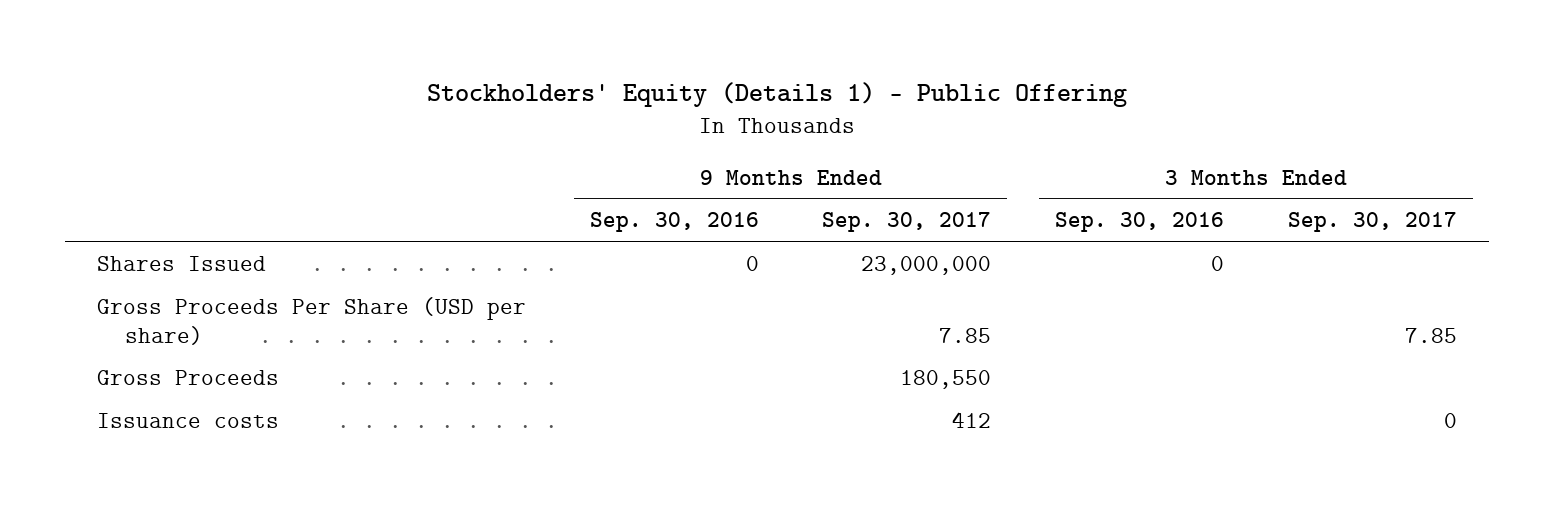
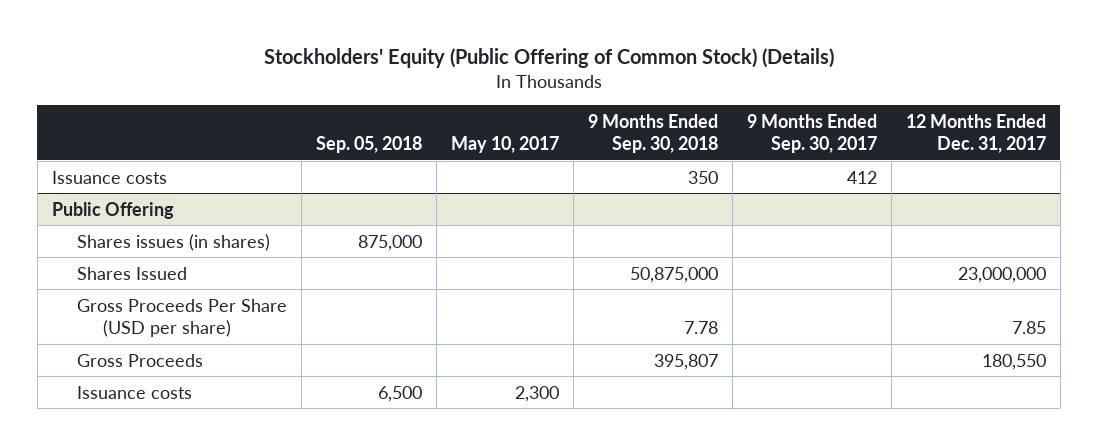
- Stockholders' Equity (Details 1) - Public Offering
+ Stockholders' Equity (Public Offering of Common Stock) (Details)
- | 9 Months Ended Sep. 30, 2016 | 9 Months Ended Sep. 30, 2017 | 3 Months Ended Sep. 30, 2016 | 3 Months Ended Sep. 30, 2017
+ | Sep. 05, 2018 | May 10, 2017 | 9 Months Ended Sep. 30, 2018 | 9 Months Ended Sep. 30, 2017 | 12 Months Ended Dec. 31, 2017
- Shares Issued | 0 | 23,000,000 | 0 |
- Gross Proceeds Per Share (USD per share) | | 7.85 | | 7.85
- Gross Proceeds | | 180,550 | |
+ Public Offering
+ Shares issues (in shares) | 875,000 | | | |
+ Shares Issued | | | 50,875,000 | | 23,000,000
+ Gross Proceeds Per Share (USD per share) | | | 7.78 | | 7.85
+ Gross Proceeds | | | 395,807 | | 180,550
+ Issuance costs | 6,500 | 2,300 | | |

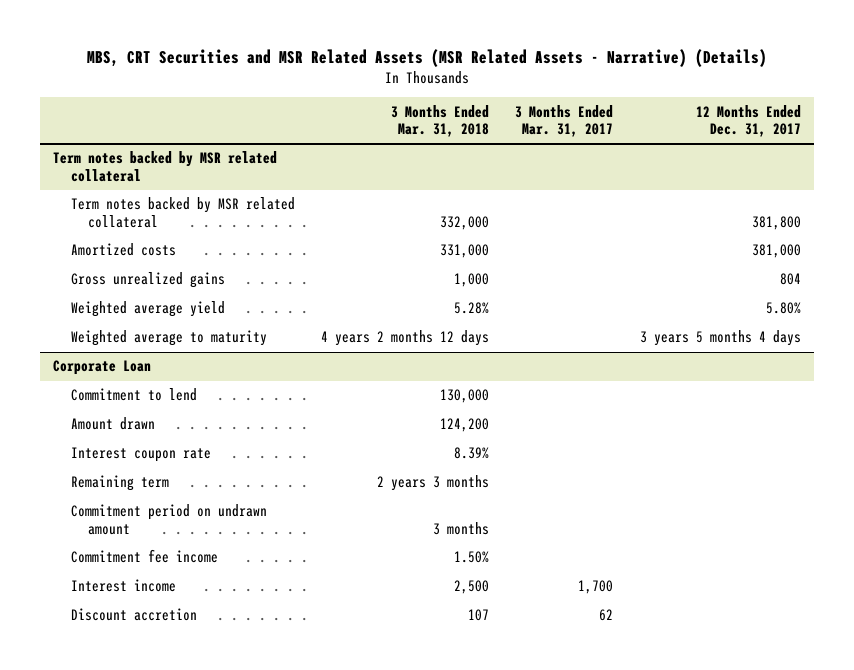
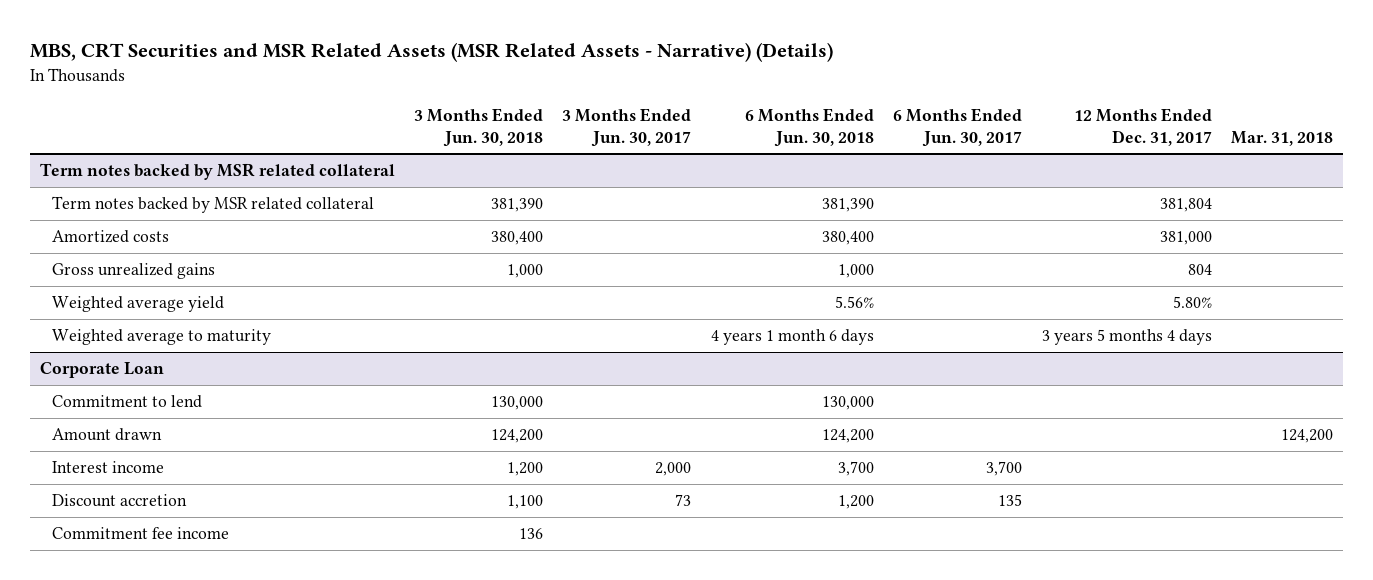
- | 3 Months Ended Mar. 31, 2018 | 3 Months Ended Mar. 31, 2017 | 12 Months Ended Dec. 31, 2017
+ | 3 Months Ended Jun. 30, 2018 | 3 Months Ended Jun. 30, 2017 | 6 Months Ended Jun. 30, 2018 | 6 Months Ended Jun. 30, 2017 | 12 Months Ended Dec. 31, 2017 | Mar. 31, 2018
@ Term notes backed by MSR related collateral
- Term notes backed by MSR related collateral | 332,000 | | 381,800
+ Term notes backed by MSR related collateral | 381,390 | | 381,390 | | 381,804 |
@ Corporate Loan
- Interest coupon rate | 8.39% | |
- Remaining term | 2 years 3 months | |
- Commitment period on undrawn amount | 3 months | |
moved down: Commitment fee income | 136 | | | | |

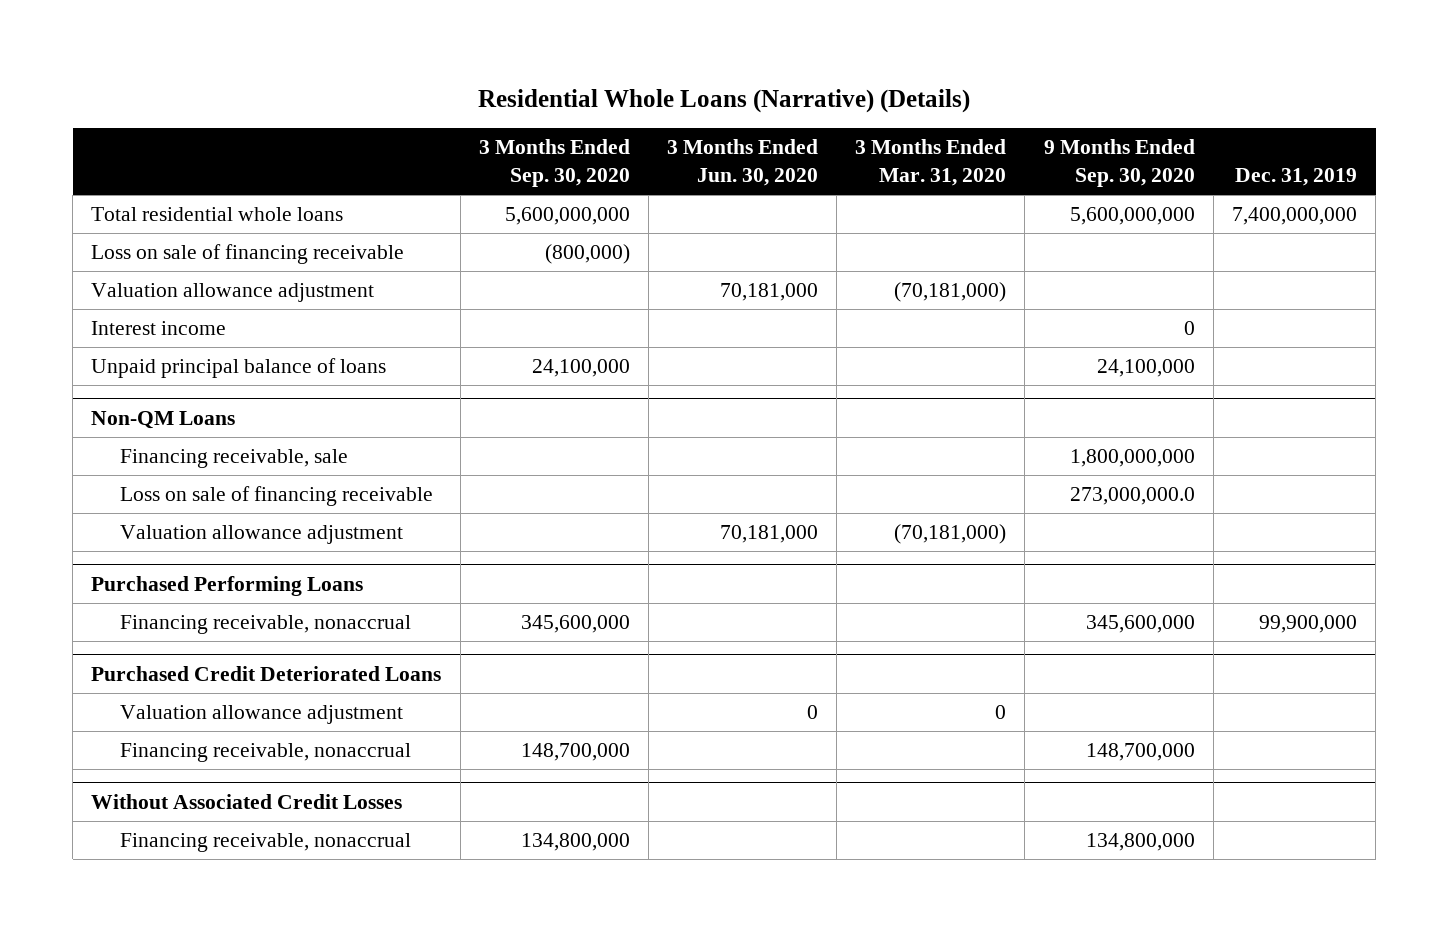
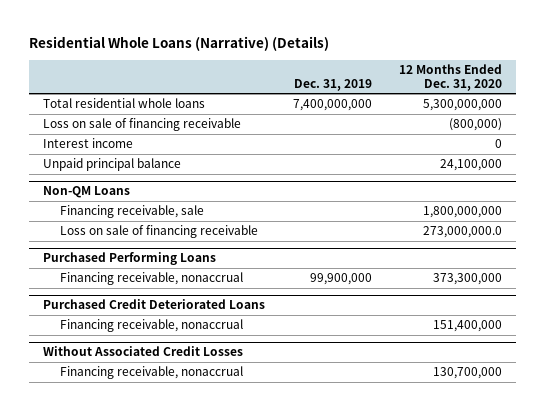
- | 3 Months Ended Sep. 30, 2020 | 3 Months Ended Jun. 30, 2020 | 3 Months Ended Mar. 31, 2020 | 9 Months Ended Sep. 30, 2020 | Dec. 31, 2019
+ | Dec. 31, 2019 | 12 Months Ended Dec. 31, 2020
- Valuation allowance adjustment | | 70,181,000 | (70,181,000) | |
- Unpaid principal balance of loans | 24,100,000 | | | 24,100,000 |
+ Unpaid principal balance | | 24,100,000
@ Non-QM Loans
- Valuation allowance adjustment | | 70,181,000 | (70,181,000) | |
@ Purchased Credit Deteriorated Loans
- Valuation allowance adjustment | | 0 | 0 | |

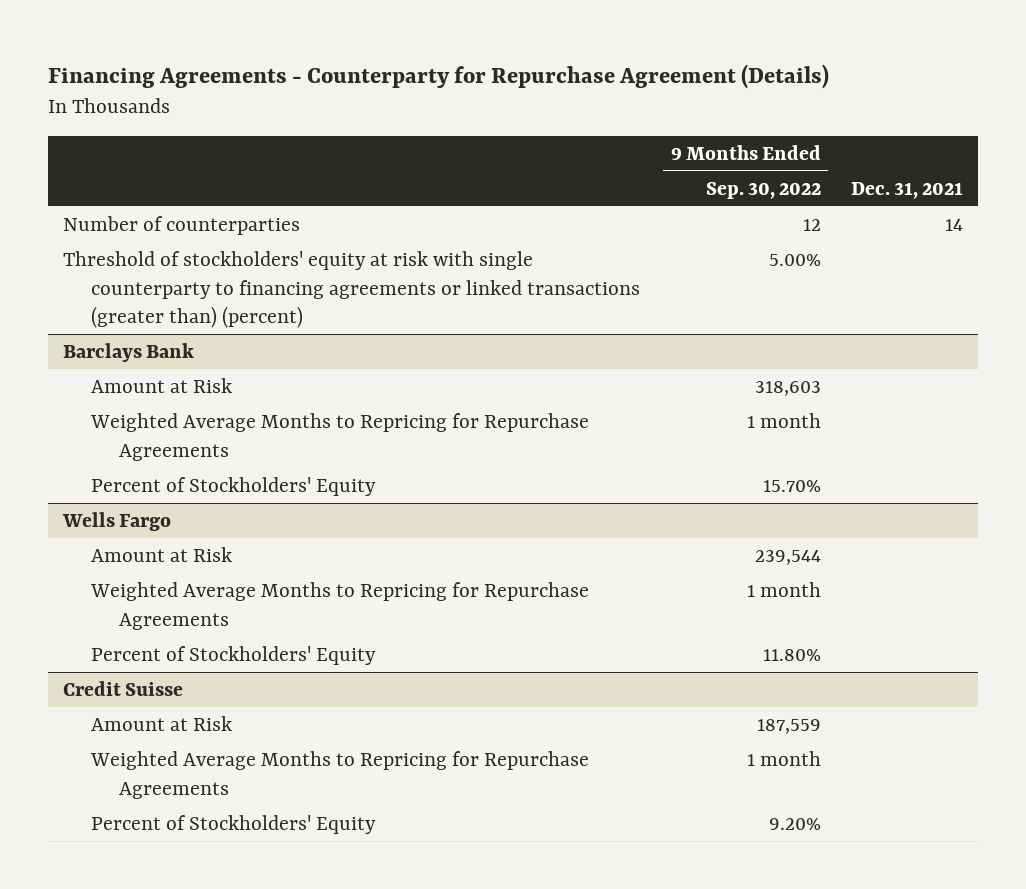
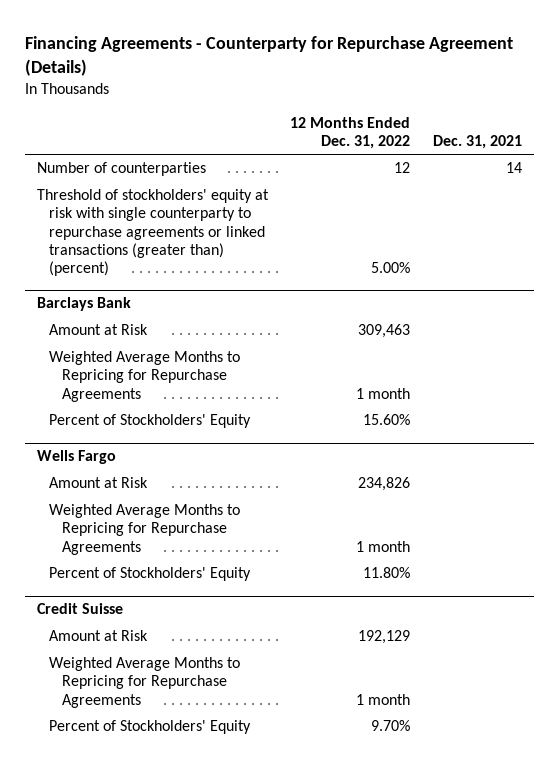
- | 9 Months Ended Sep. 30, 2022 | Dec. 31, 2021
+ | 12 Months Ended Dec. 31, 2022 | Dec. 31, 2021
- Threshold of stockholders' equity at risk with single counterparty to financing agreements or linked transactions (greater than) (percent) | 5.00% |
+ Threshold of stockholders' equity at risk with single counterparty to repurchase agreements or linked transactions (greater than) (percent) | 5.00% |

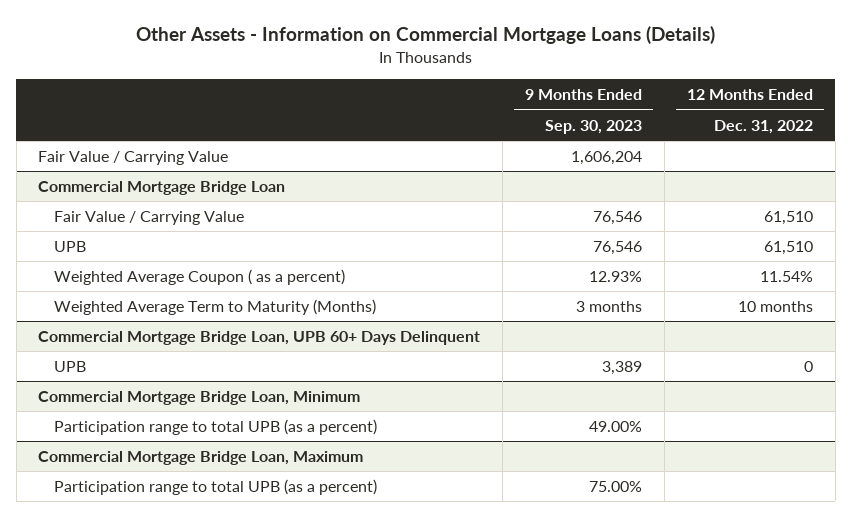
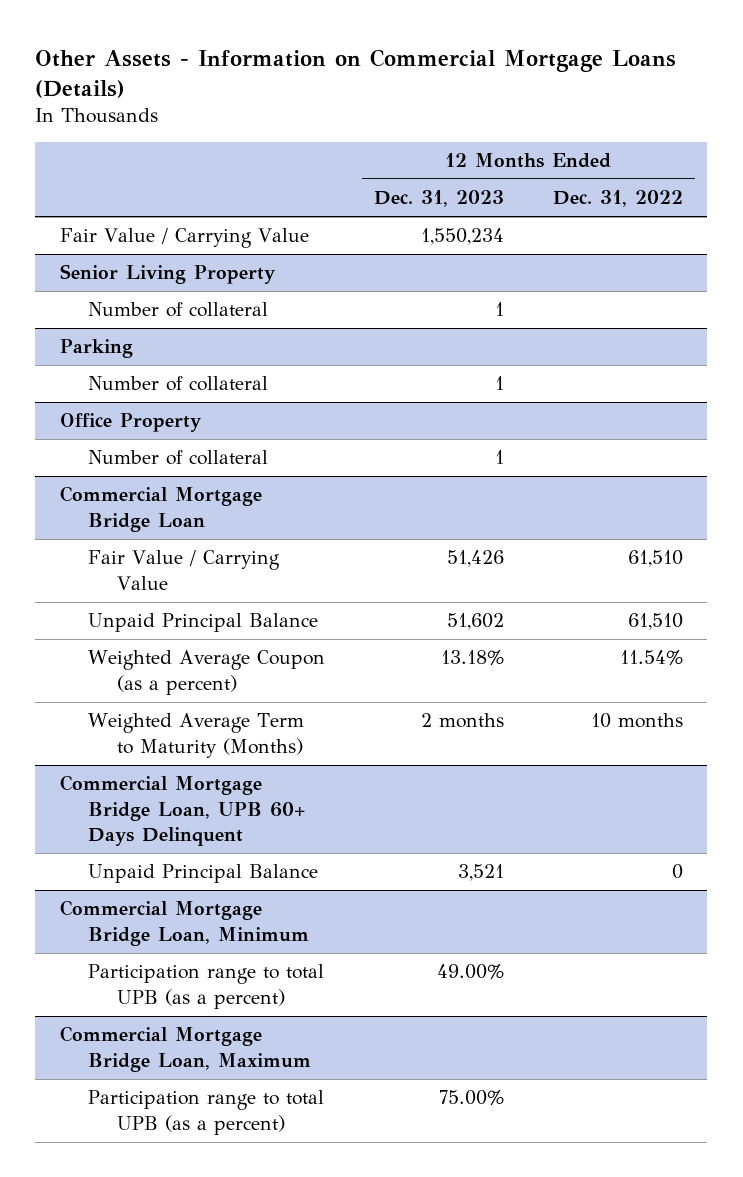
- | 9 Months Ended Sep. 30, 2023 | 12 Months Ended Dec. 31, 2022
+ | 12 Months Ended Dec. 31, 2023 | 12 Months Ended Dec. 31, 2022
+ Senior Living Property
+ Number of collateral | 1 |
+ Parking
+ Number of collateral | 1 |
+ Office Property
+ Number of collateral | 1 |
@ Commercial Mortgage Bridge Loan
- UPB | 76,546 | 61,510
- Weighted Average Coupon ( as a percent) | 12.93% | 11.54%
+ Unpaid Principal Balance | 51,602 | 61,510
+ Weighted Average Coupon (as a percent) | 13.18% | 11.54%
@ Commercial Mortgage Bridge Loan, UPB 60+ Days Delinquent
- UPB | 3,389 | 0
+ Unpaid Principal Balance | 3,521 | 0

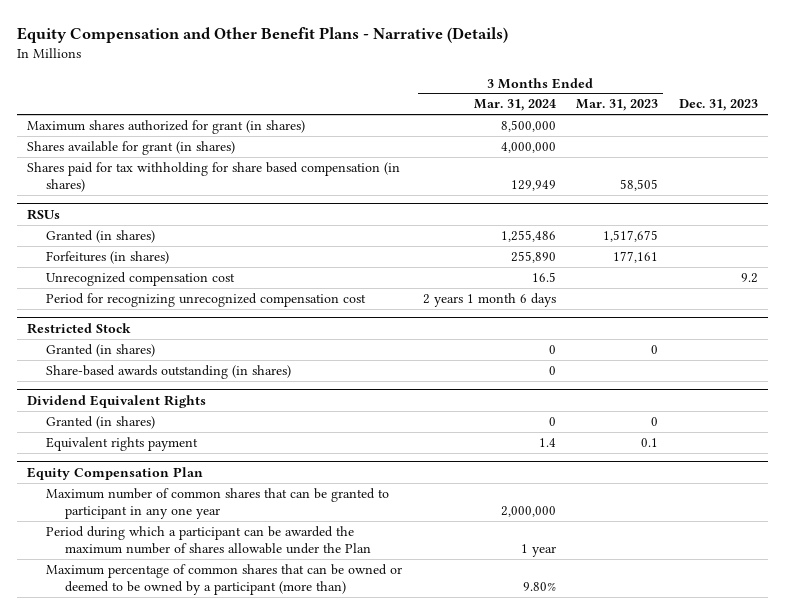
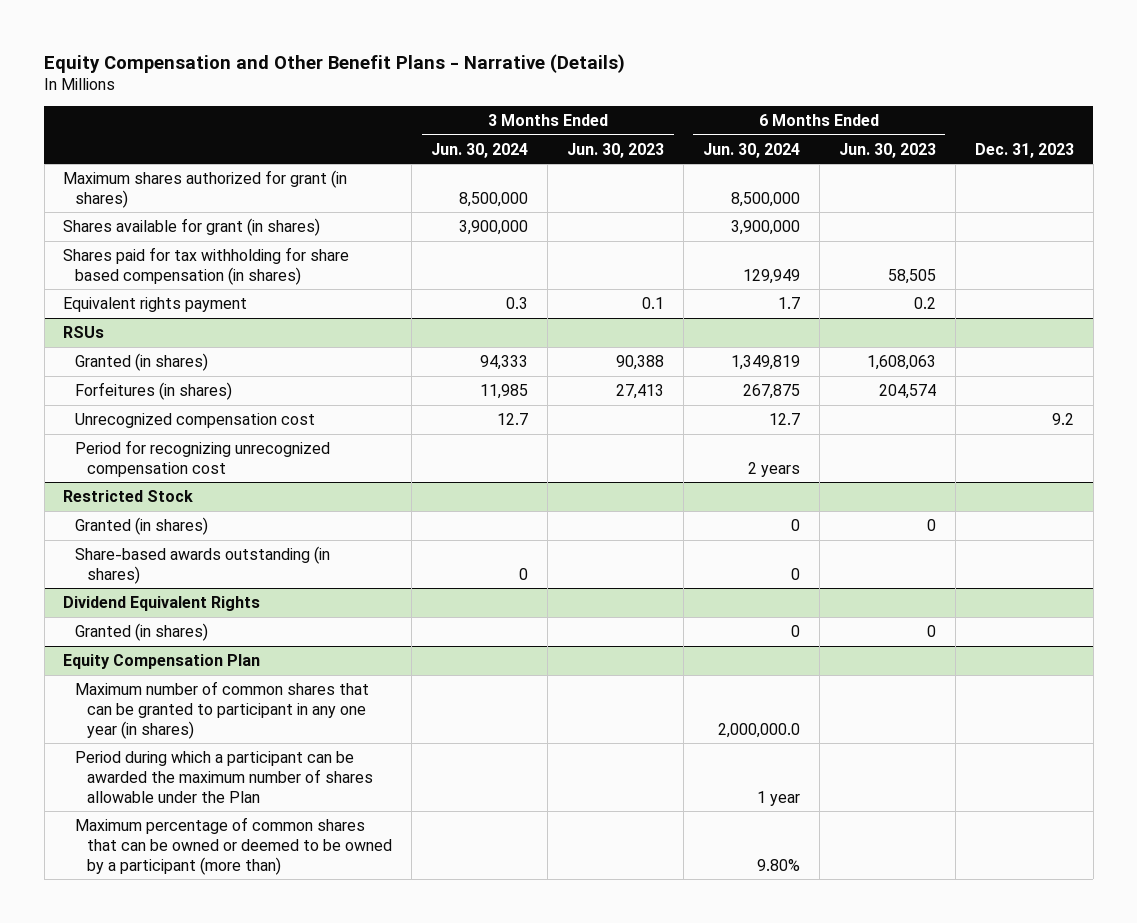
- | 3 Months Ended Mar. 31, 2024 | 3 Months Ended Mar. 31, 2023 | Dec. 31, 2023
+ | 3 Months Ended Jun. 30, 2024 | 3 Months Ended Jun. 30, 2023 | 6 Months Ended Jun. 30, 2024 | 6 Months Ended Jun. 30, 2023 | Dec. 31, 2023
+ Equivalent rights payment | 0.3 | 0.1 | 1.7 | 0.2 |
@ Dividend Equivalent Rights
- Equivalent rights payment | 1.4 | 0.1 |
@ Equity Compensation Plan
- Maximum number of common shares that can be granted to participant in any one year | 2,000,000 | |
+ Maximum number of common shares that can be granted to participant in any one year (in shares) | | | 2,000,000.0 | |

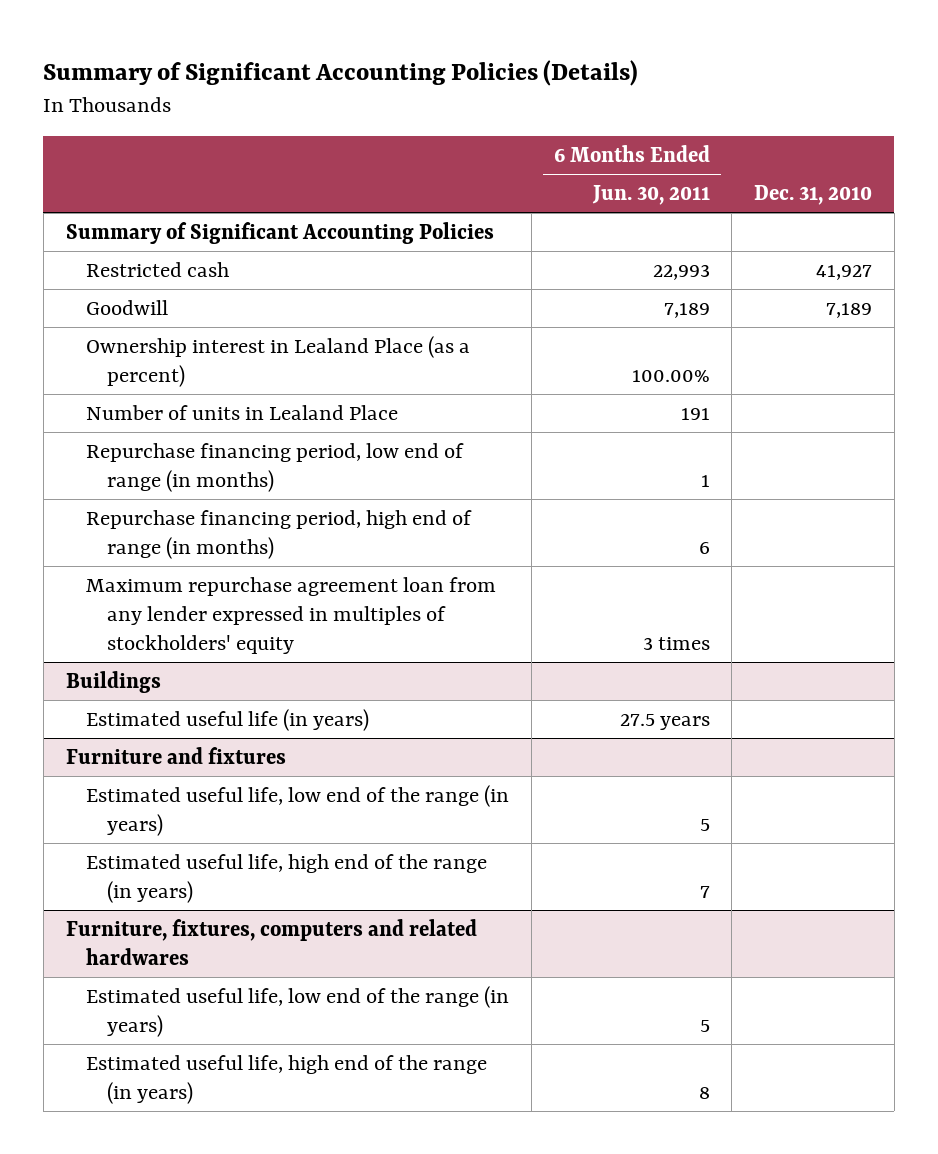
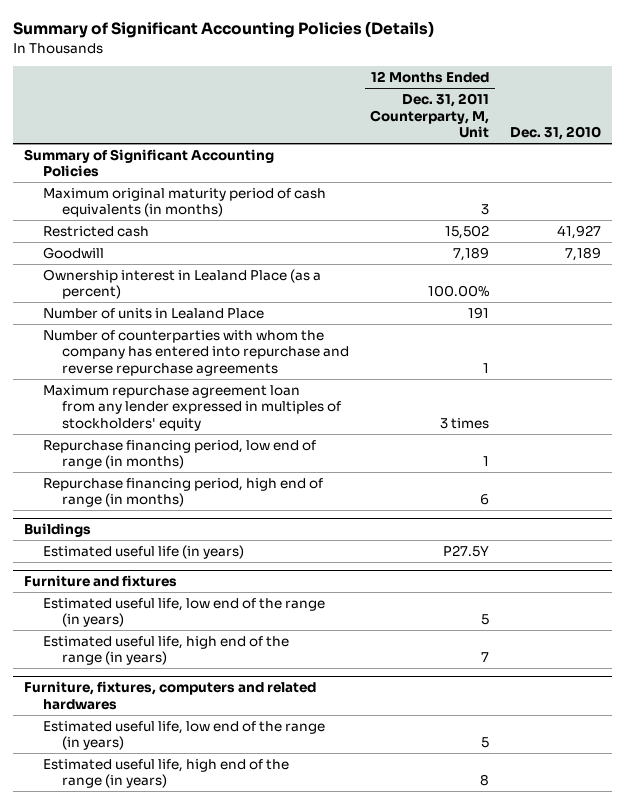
- | 6 Months Ended Jun. 30, 2011 | Dec. 31, 2010
+ | 12 Months Ended Dec. 31, 2011 Counterparty, M, Unit | Dec. 31, 2010
+ Maximum original maturity period of cash equivalents (in months) | 3 |
+ Number of counterparties with whom the company has entered into repurchase and reverse repurchase agreements | 1 |
moved up: Maximum repurchase agreement loan from any lender expressed in multiples of stockholders' equity | 3 times |

